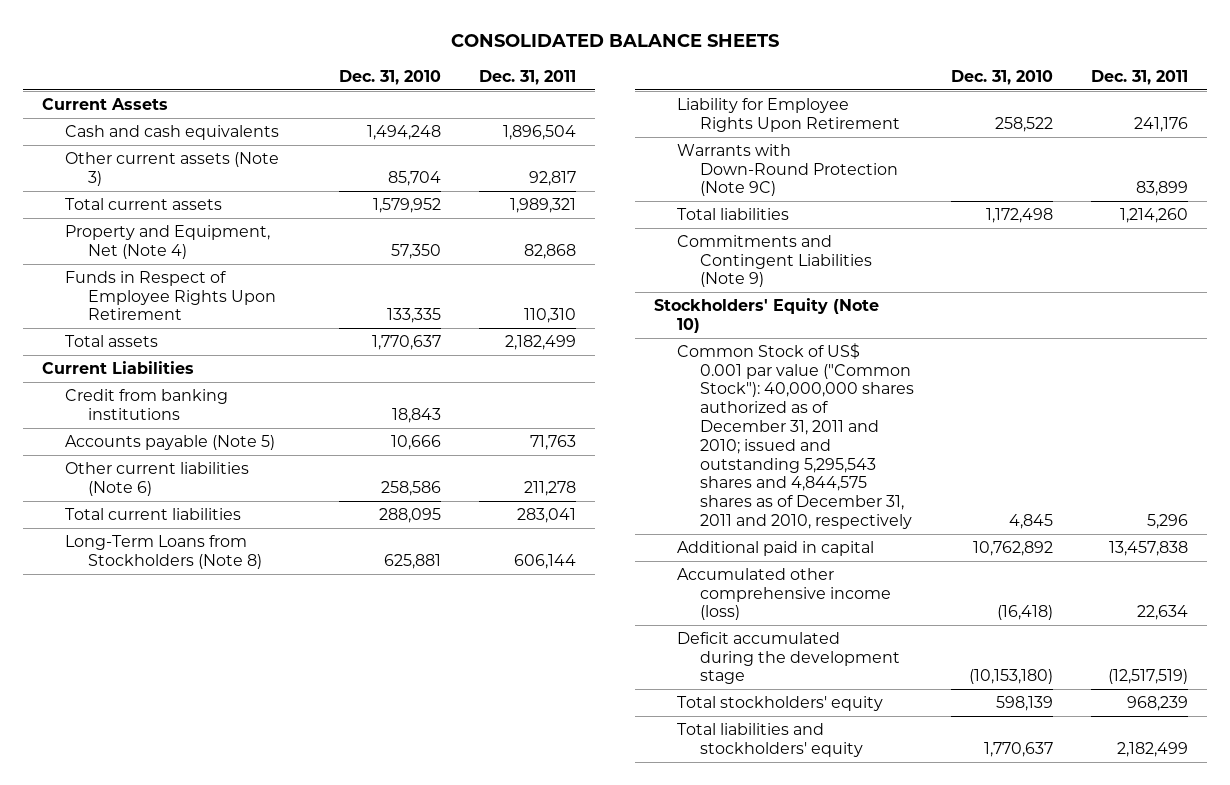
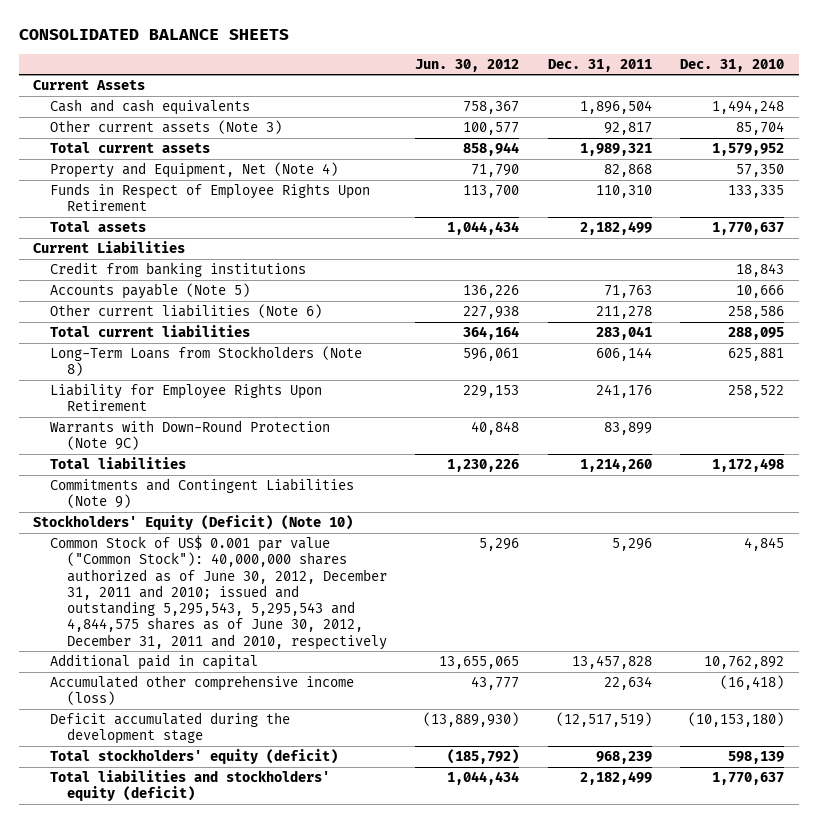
- | Dec. 31, 2010 | Dec. 31, 2011
+ | Jun. 30, 2012 | Dec. 31, 2011 | Dec. 31, 2010
- Stockholders' Equity (Note 10)
- Common Stock of US$ 0.001 par value ("Common Stock"): 40,000,000 shares authorized as of December 31, 2011 and 2010; issued and outstanding 5,295,543 shares and 4,844,575 shares as of December 31, 2011 and 2010, respectively | 4,845 | 5,296
- Additional paid in capital | 10,762,892 | 13,457,838
+ Stockholders' Equity (Deficit) (Note 10)
+ Common Stock of US$ 0.001 par value ("Common Stock"): 40,000,000 shares authorized as of June 30, 2012, December 31, 2011 and 2010; issued and outstanding 5,295,543, 5,295,543 and 4,844,575 shares as of June 30, 2012, December 31, 2011 and 2010, respectively | 5,296 | 5,296 | 4,845
+ Additional paid in capital | 13,655,065 | 13,457,828 | 10,762,892
- Total stockholders' equity | 598,139 | 968,239
- Total liabilities and stockholders' equity | 1,770,637 | 2,182,499
+ Total stockholders' equity (deficit) | (185,792) | 968,239 | 598,139
+ Total liabilities and stockholders' equity (deficit) | 1,044,434 | 2,182,499 | 1,770,637

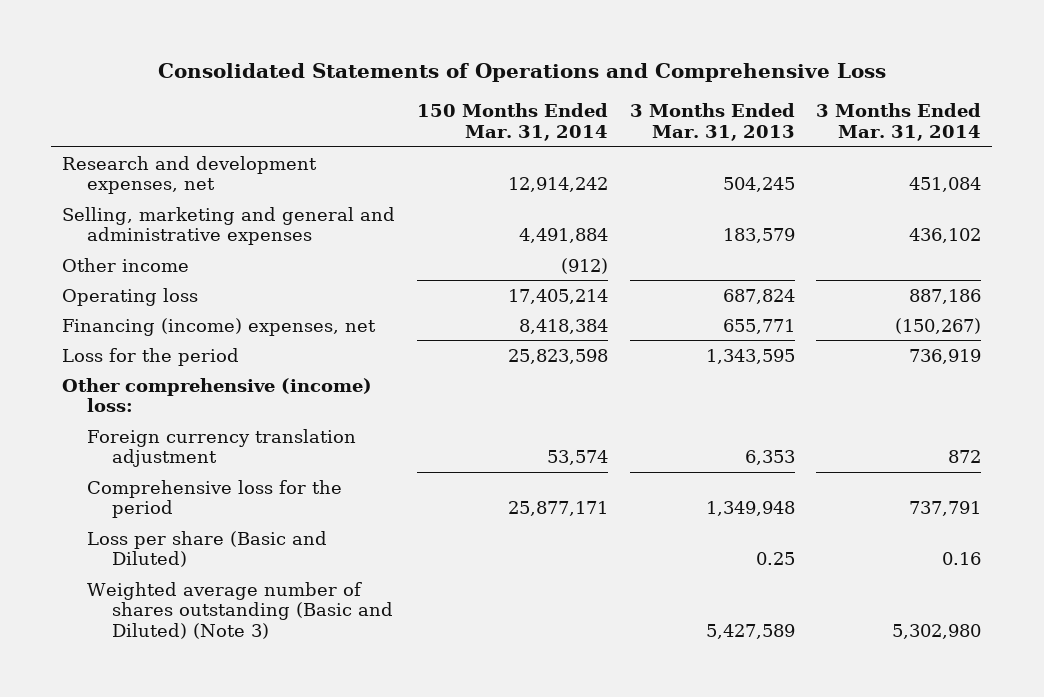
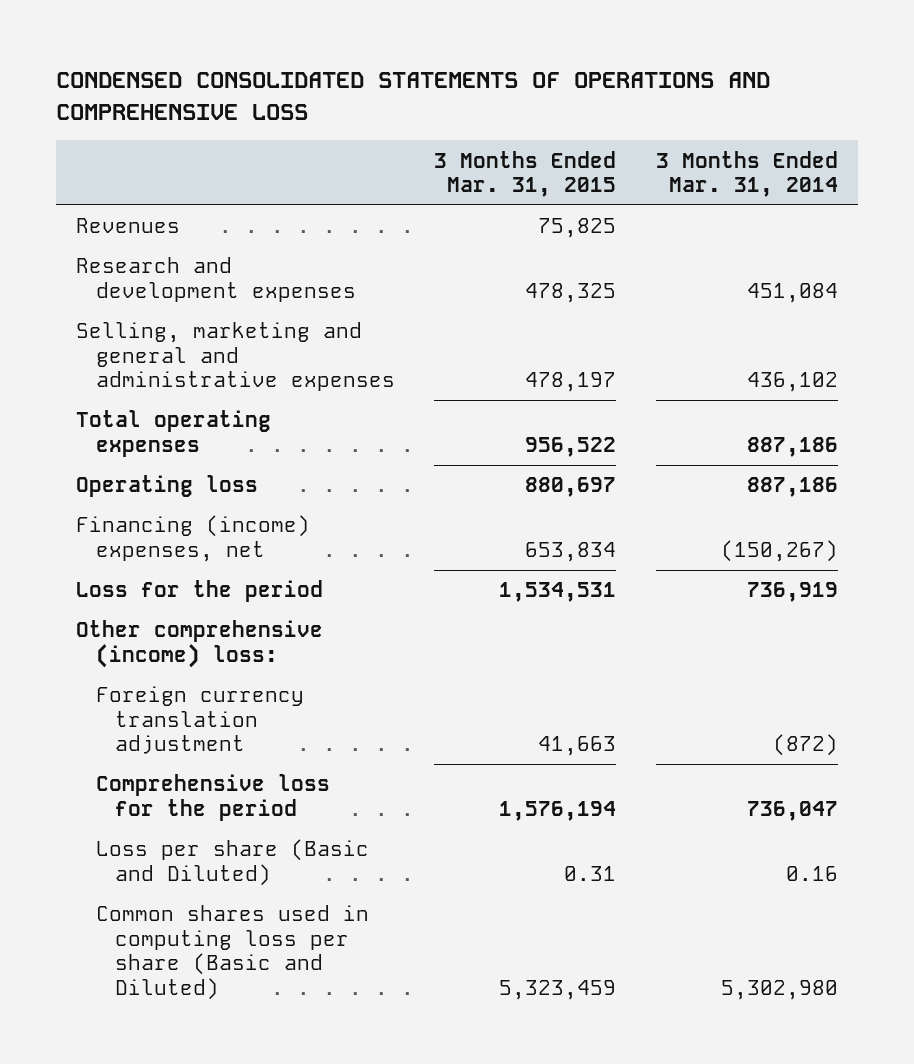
- Consolidated Statements of Operations and Comprehensive Loss
+ CONDENSED CONSOLIDATED STATEMENTS OF OPERATIONS AND COMPREHENSIVE LOSS
- | 150 Months Ended Mar. 31, 2014 | 3 Months Ended Mar. 31, 2013 | 3 Months Ended Mar. 31, 2014
+ | 3 Months Ended Mar. 31, 2015 | 3 Months Ended Mar. 31, 2014
- Research and development expenses, net | 12,914,242 | 504,245 | 451,084
+ Revenues | 75,825 |
+ Research and development expenses | 478,325 | 451,084
- Other income | (912) | |
+ Total operating expenses | 956,522 | 887,186
- Foreign currency translation adjustment | 53,574 | 6,353 | 872
- Comprehensive loss for the period | 25,877,171 | 1,349,948 | 737,791
+ Foreign currency translation adjustment | 41,663 | (872)
+ Comprehensive loss for the period | 1,576,194 | 736,047
- Weighted average number of shares outstanding (Basic and Diluted) (Note 3) | | 5,427,589 | 5,302,980
+ Common shares used in computing loss per share (Basic and Diluted) | 5,323,459 | 5,302,980

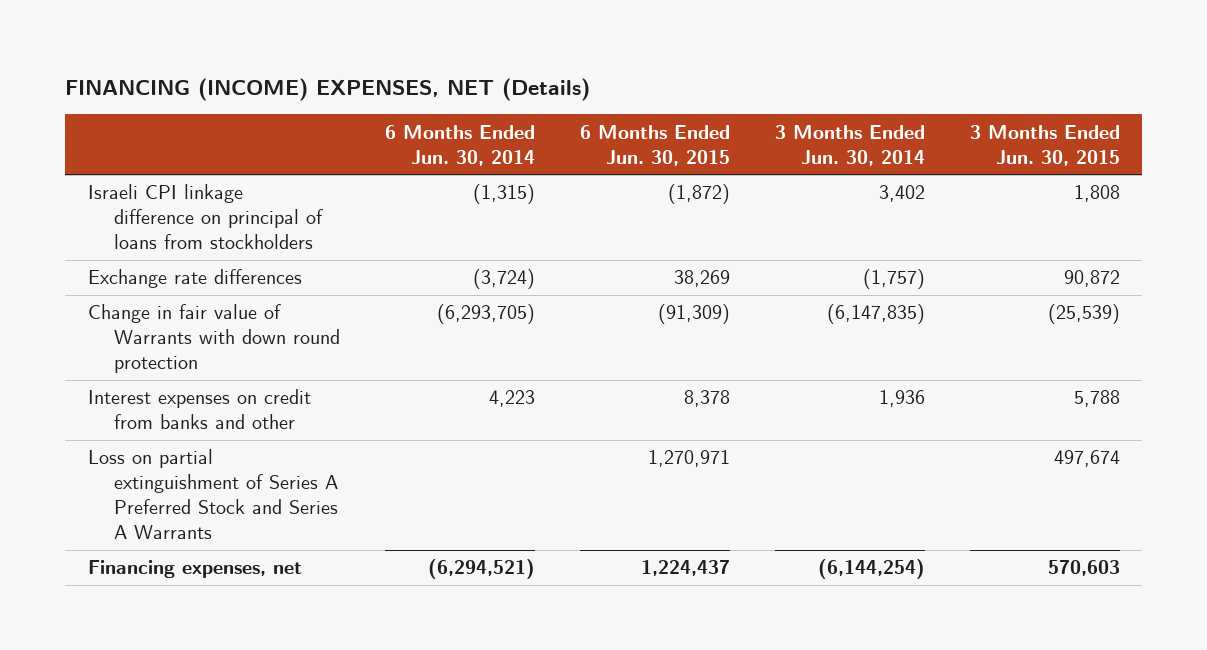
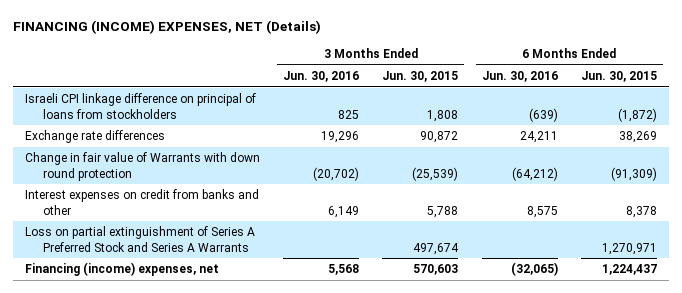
- | 6 Months Ended Jun. 30, 2014 | 6 Months Ended Jun. 30, 2015 | 3 Months Ended Jun. 30, 2014 | 3 Months Ended Jun. 30, 2015
+ | 3 Months Ended Jun. 30, 2016 | 3 Months Ended Jun. 30, 2015 | 6 Months Ended Jun. 30, 2016 | 6 Months Ended Jun. 30, 2015
- Financing expenses, net | (6,294,521) | 1,224,437 | (6,144,254) | 570,603
+ Financing (income) expenses, net | 5,568 | 570,603 | (32,065) | 1,224,437

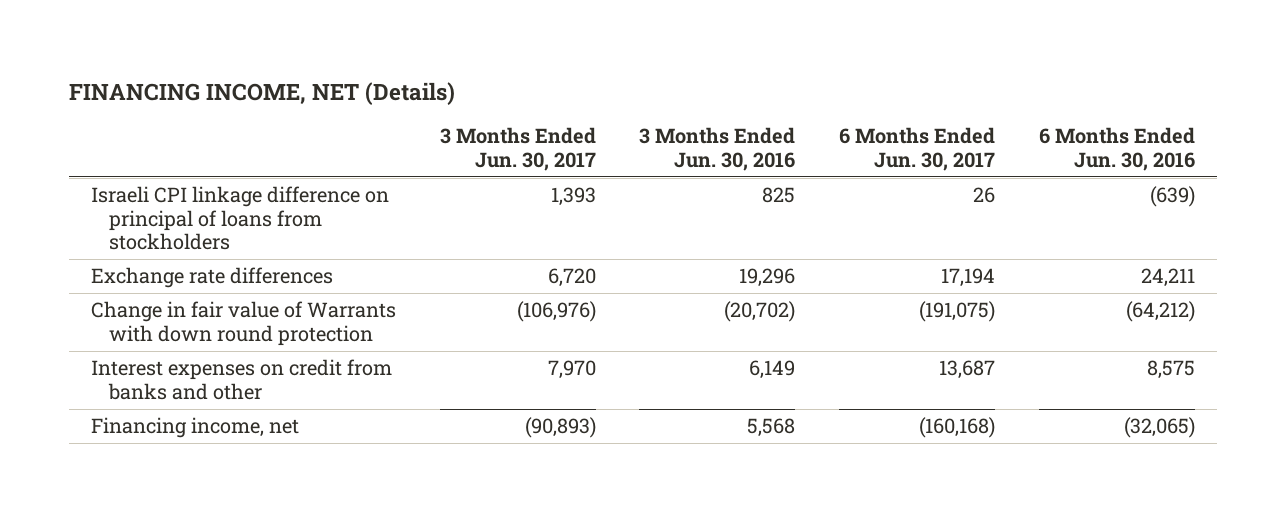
- FINANCING (INCOME) EXPENSES, NET (Details)
+ FINANCING INCOME, NET (Details)
- | 3 Months Ended Jun. 30, 2016 | 3 Months Ended Jun. 30, 2015 | 6 Months Ended Jun. 30, 2016 | 6 Months Ended Jun. 30, 2015
+ | 3 Months Ended Jun. 30, 2017 | 3 Months Ended Jun. 30, 2016 | 6 Months Ended Jun. 30, 2017 | 6 Months Ended Jun. 30, 2016
- Loss on partial extinguishment of Series A Preferred Stock and Series A Warrants | | 497,674 | | 1,270,971
- Financing (income) expenses, net | 5,568 | 570,603 | (32,065) | 1,224,437
+ Financing income, net | (90,893) | 5,568 | (160,168) | (32,065)

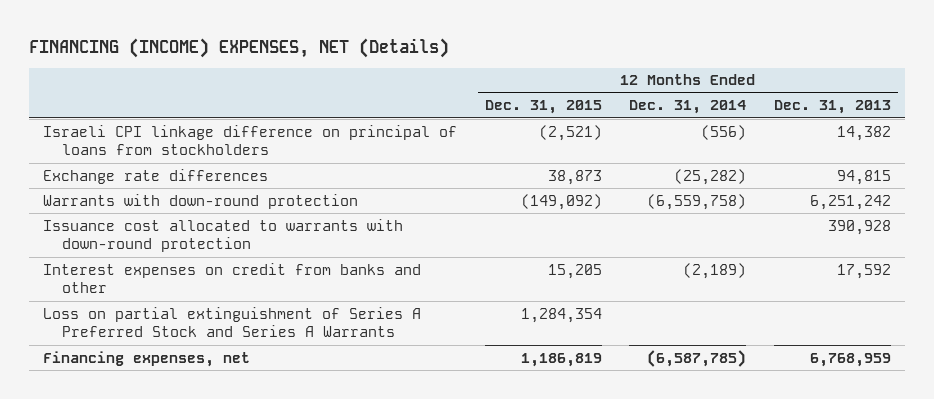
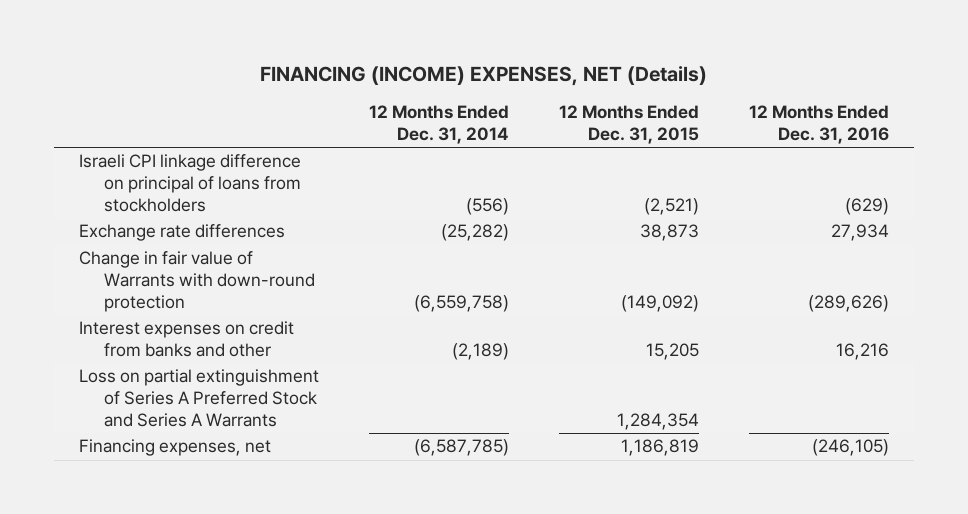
- | 12 Months Ended Dec. 31, 2015 | 12 Months Ended Dec. 31, 2014 | 12 Months Ended Dec. 31, 2013
+ | 12 Months Ended Dec. 31, 2014 | 12 Months Ended Dec. 31, 2015 | 12 Months Ended Dec. 31, 2016
- Warrants with down-round protection | (149,092) | (6,559,758) | 6,251,242
- Issuance cost allocated to warrants with down-round protection | | | 390,928
+ Change in fair value of Warrants with down-round protection | (6,559,758) | (149,092) | (289,626)

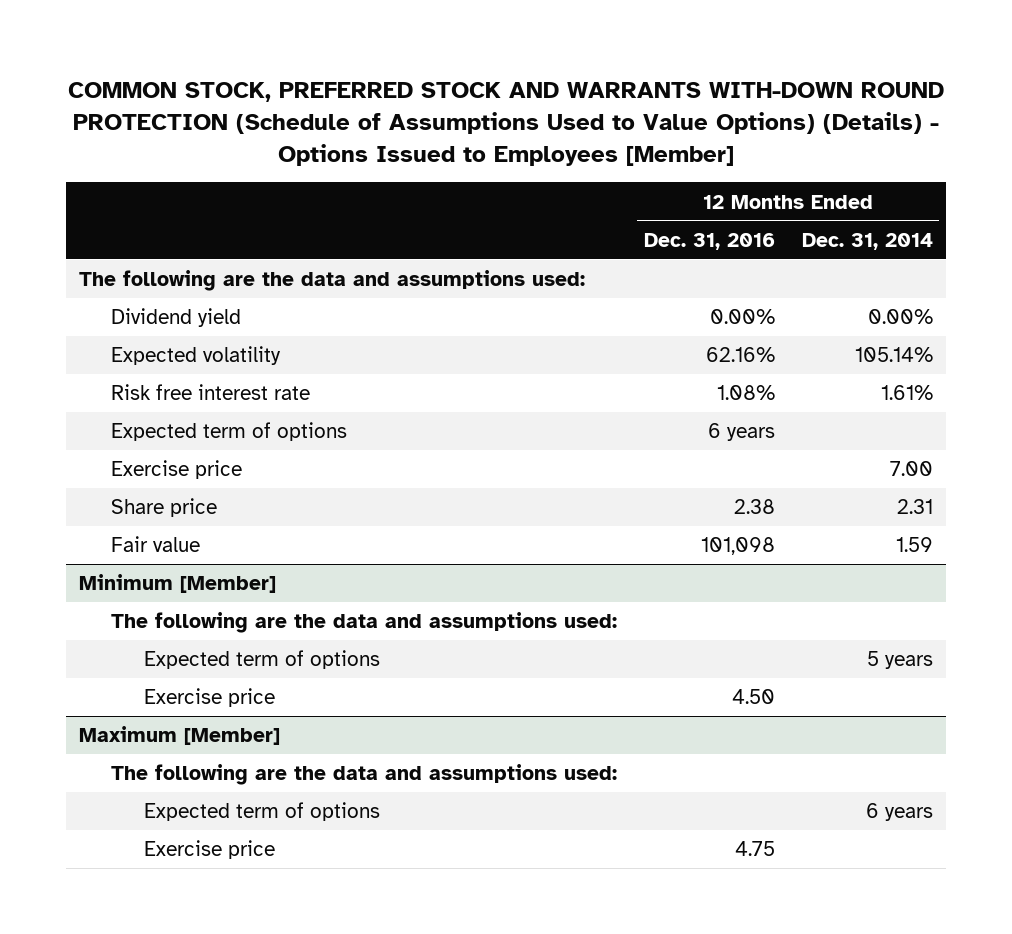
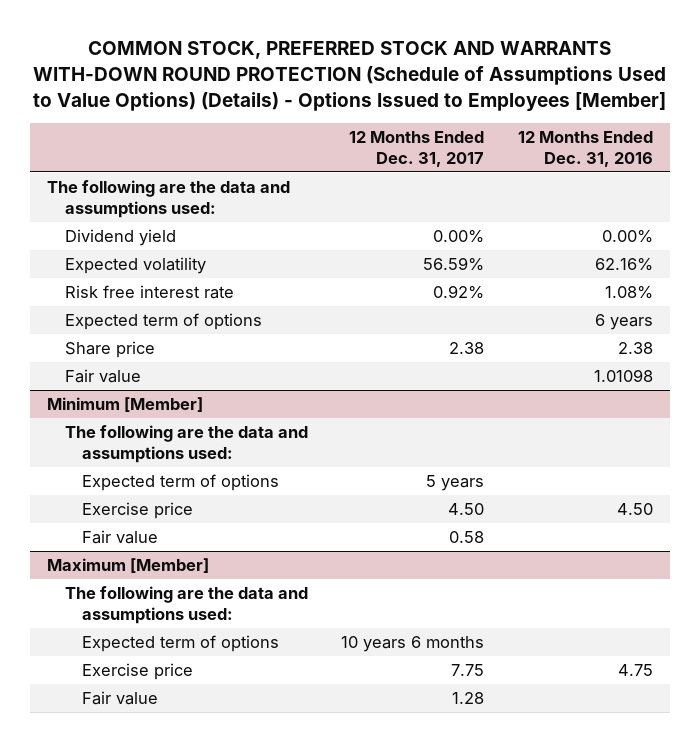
- | 12 Months Ended Dec. 31, 2016 | 12 Months Ended Dec. 31, 2014
+ | 12 Months Ended Dec. 31, 2017 | 12 Months Ended Dec. 31, 2016
- Exercise price | | 7.00
- Fair value | 101,098 | 1.59
+ Fair value | | 1.01098
@ Minimum [Member]
+ Fair value | 0.58 |
@ Maximum [Member]
+ Fair value | 1.28 |

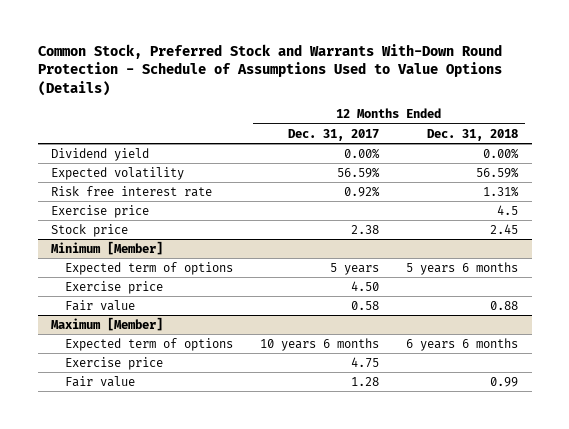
- COMMON STOCK, PREFERRED STOCK AND WARRANTS WITH-DOWN ROUND PROTECTION (Schedule of Assumptions Used to Value Options) (Details) - Options Issued to Employees [Member]
+ Common Stock, Preferred Stock and Warrants With-Down Round Protection - Schedule of Assumptions Used to Value Options (Details)
- | 12 Months Ended Dec. 31, 2017 | 12 Months Ended Dec. 31, 2016
+ | 12 Months Ended Dec. 31, 2017 | 12 Months Ended Dec. 31, 2018
- The following are the data and assumptions used:
- Expected term of options | | 6 years
- Share price | 2.38 | 2.38
- Fair value | | 1.01098
+ Exercise price | | 4.5
+ Stock price | 2.38 | 2.45
@ Minimum [Member]
- The following are the data and assumptions used:
@ Maximum [Member]
- The following are the data and assumptions used:
- Exercise price | 7.75 | 4.75
+ Exercise price | 4.75 |

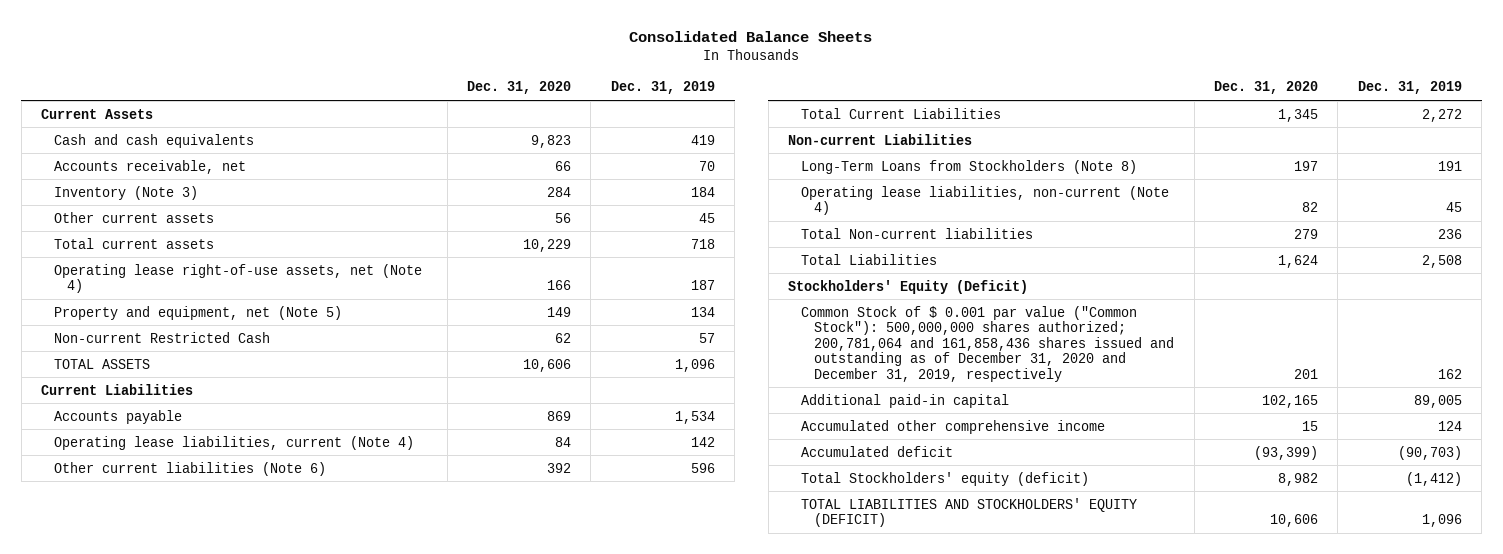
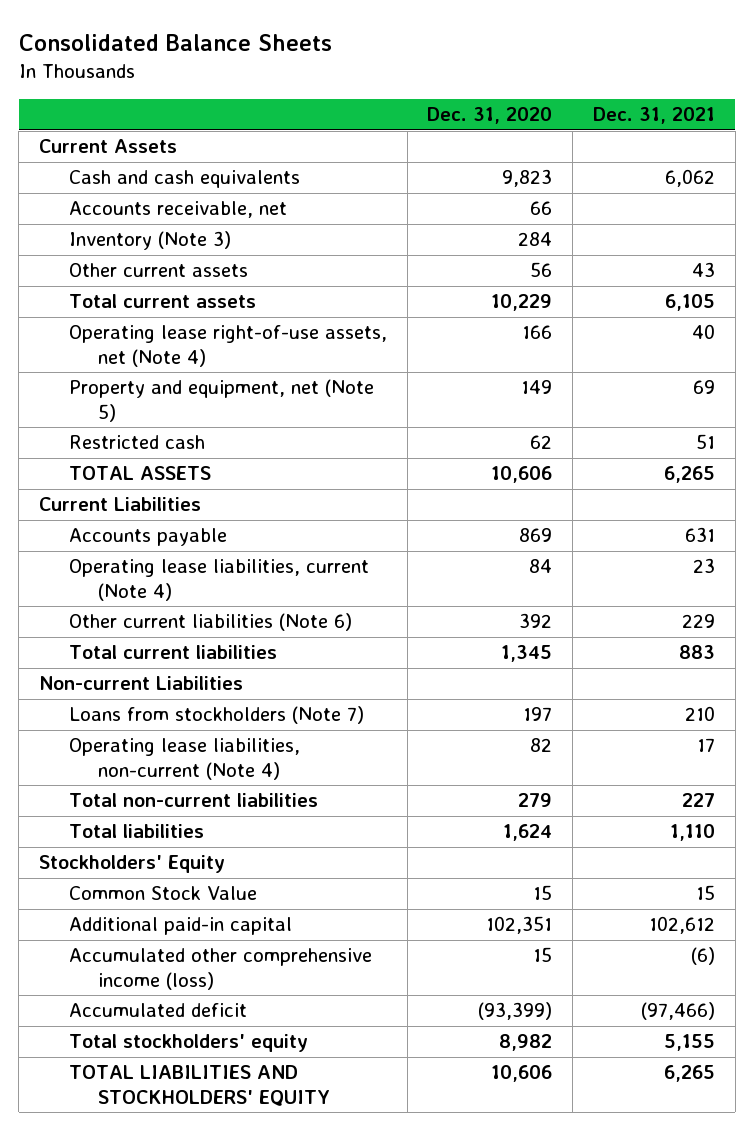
- | Dec. 31, 2020 | Dec. 31, 2019
+ | Dec. 31, 2020 | Dec. 31, 2021
- Non-current Restricted Cash | 62 | 57
+ Restricted cash | 62 | 51
- Total Current Liabilities | 1,345 | 2,272
+ Total current liabilities | 1,345 | 883
- Long-Term Loans from Stockholders (Note 8) | 197 | 191
+ Loans from stockholders (Note 7) | 197 | 210
- Total Non-current liabilities | 279 | 236
- Total Liabilities | 1,624 | 2,508
- Stockholders' Equity (Deficit)
- Common Stock of $ 0.001 par value ("Common Stock"): 500,000,000 shares authorized; 200,781,064 and 161,858,436 shares issued and outstanding as of December 31, 2020 and December 31, 2019, respectively | 201 | 162
- Additional paid-in capital | 102,165 | 89,005
- Accumulated other comprehensive income | 15 | 124
+ Total non-current liabilities | 279 | 227
+ Total liabilities | 1,624 | 1,110
+ Stockholders' Equity
+ Common Stock Value | 15 | 15
+ Additional paid-in capital | 102,351 | 102,612
+ Accumulated other comprehensive income (loss) | 15 | (6)
- Total Stockholders' equity (deficit) | 8,982 | (1,412)
- TOTAL LIABILITIES AND STOCKHOLDERS' EQUITY (DEFICIT) | 10,606 | 1,096
+ Total stockholders' equity | 8,982 | 5,155
+ TOTAL LIABILITIES AND STOCKHOLDERS' EQUITY | 10,606 | 6,265

